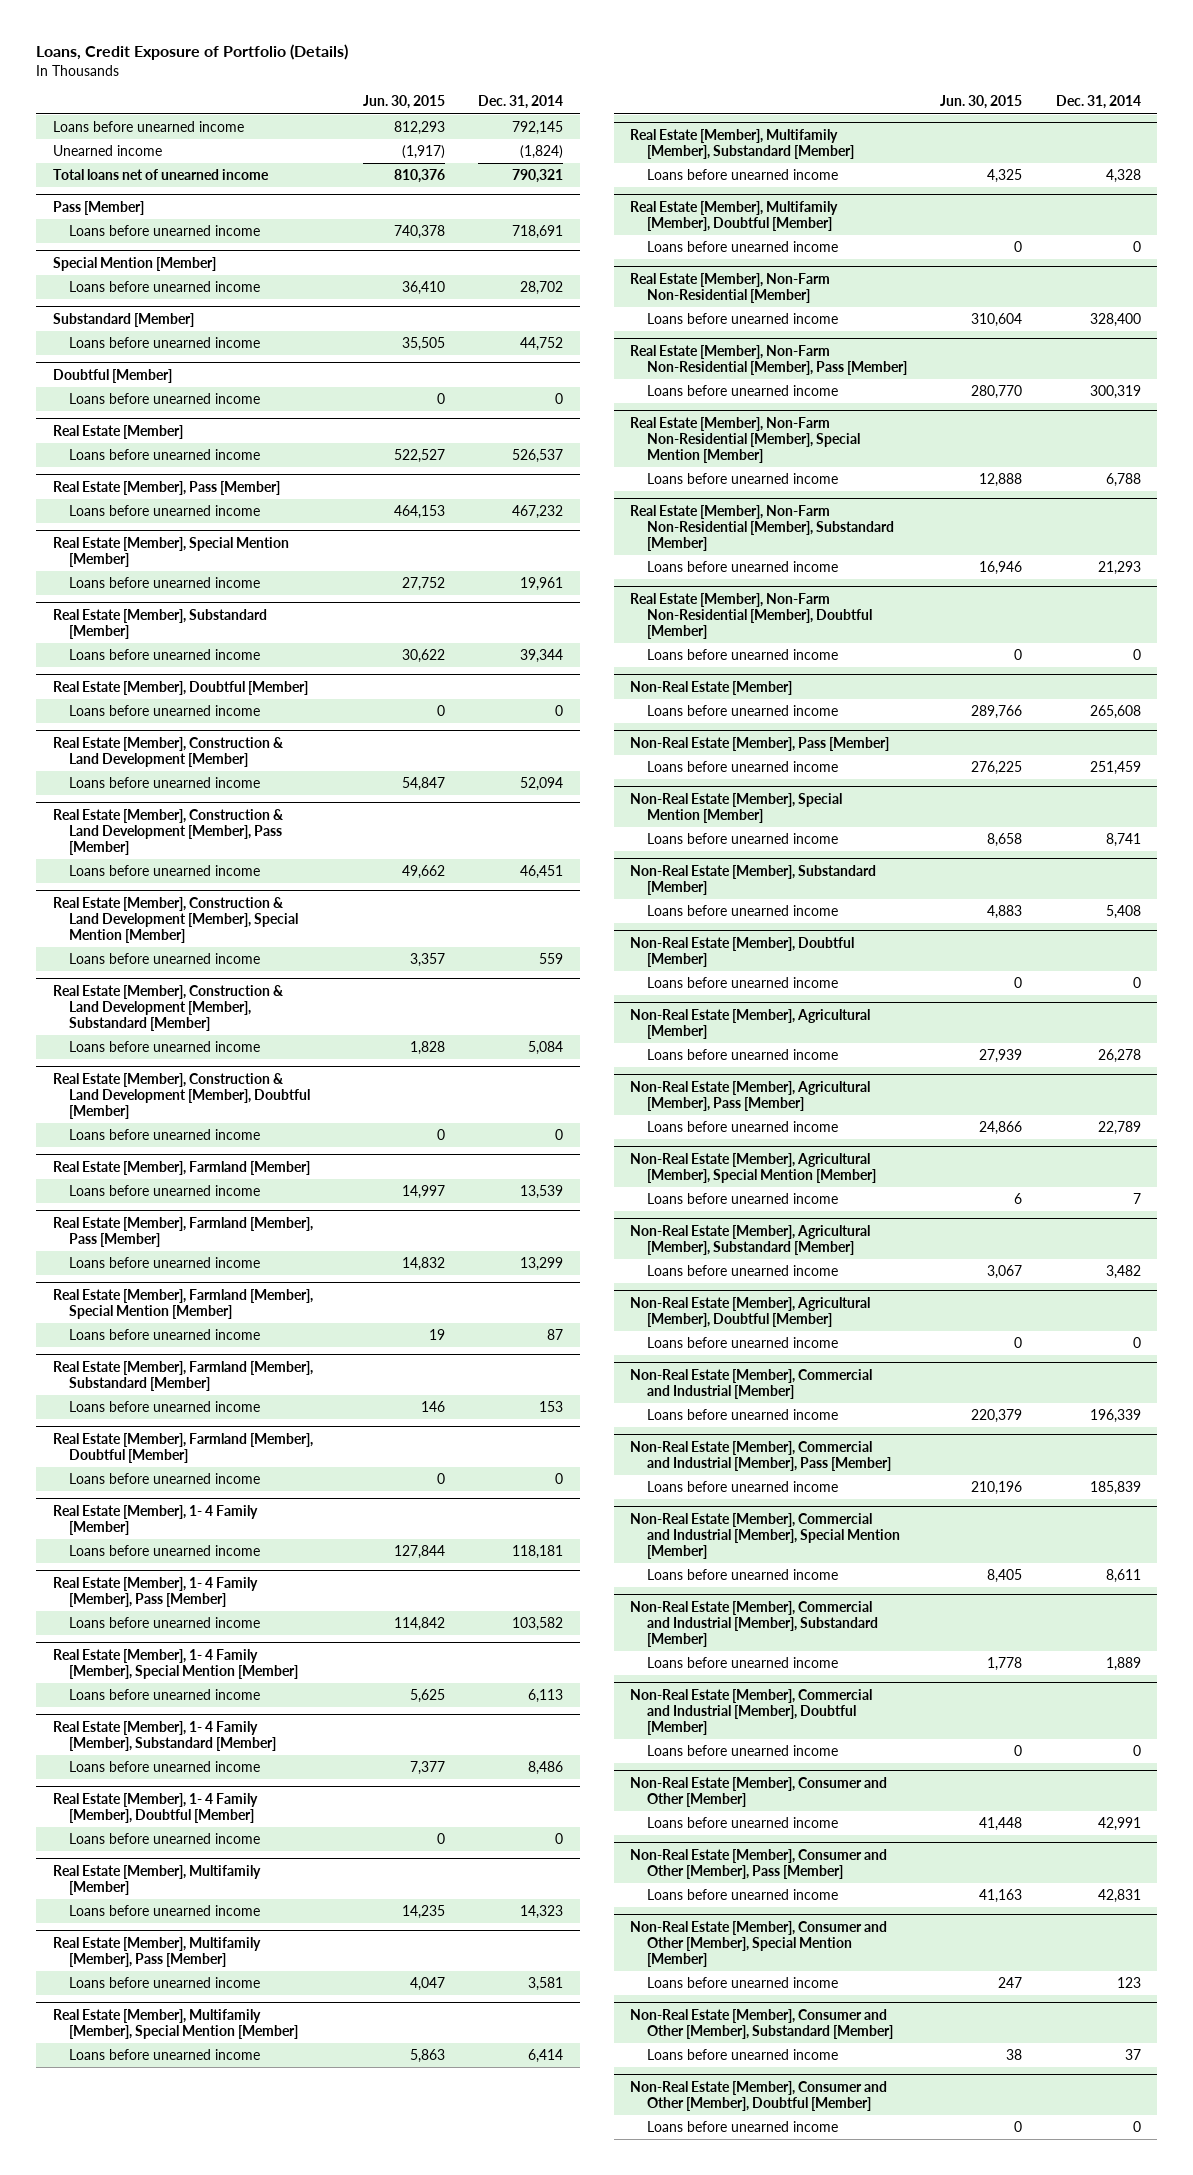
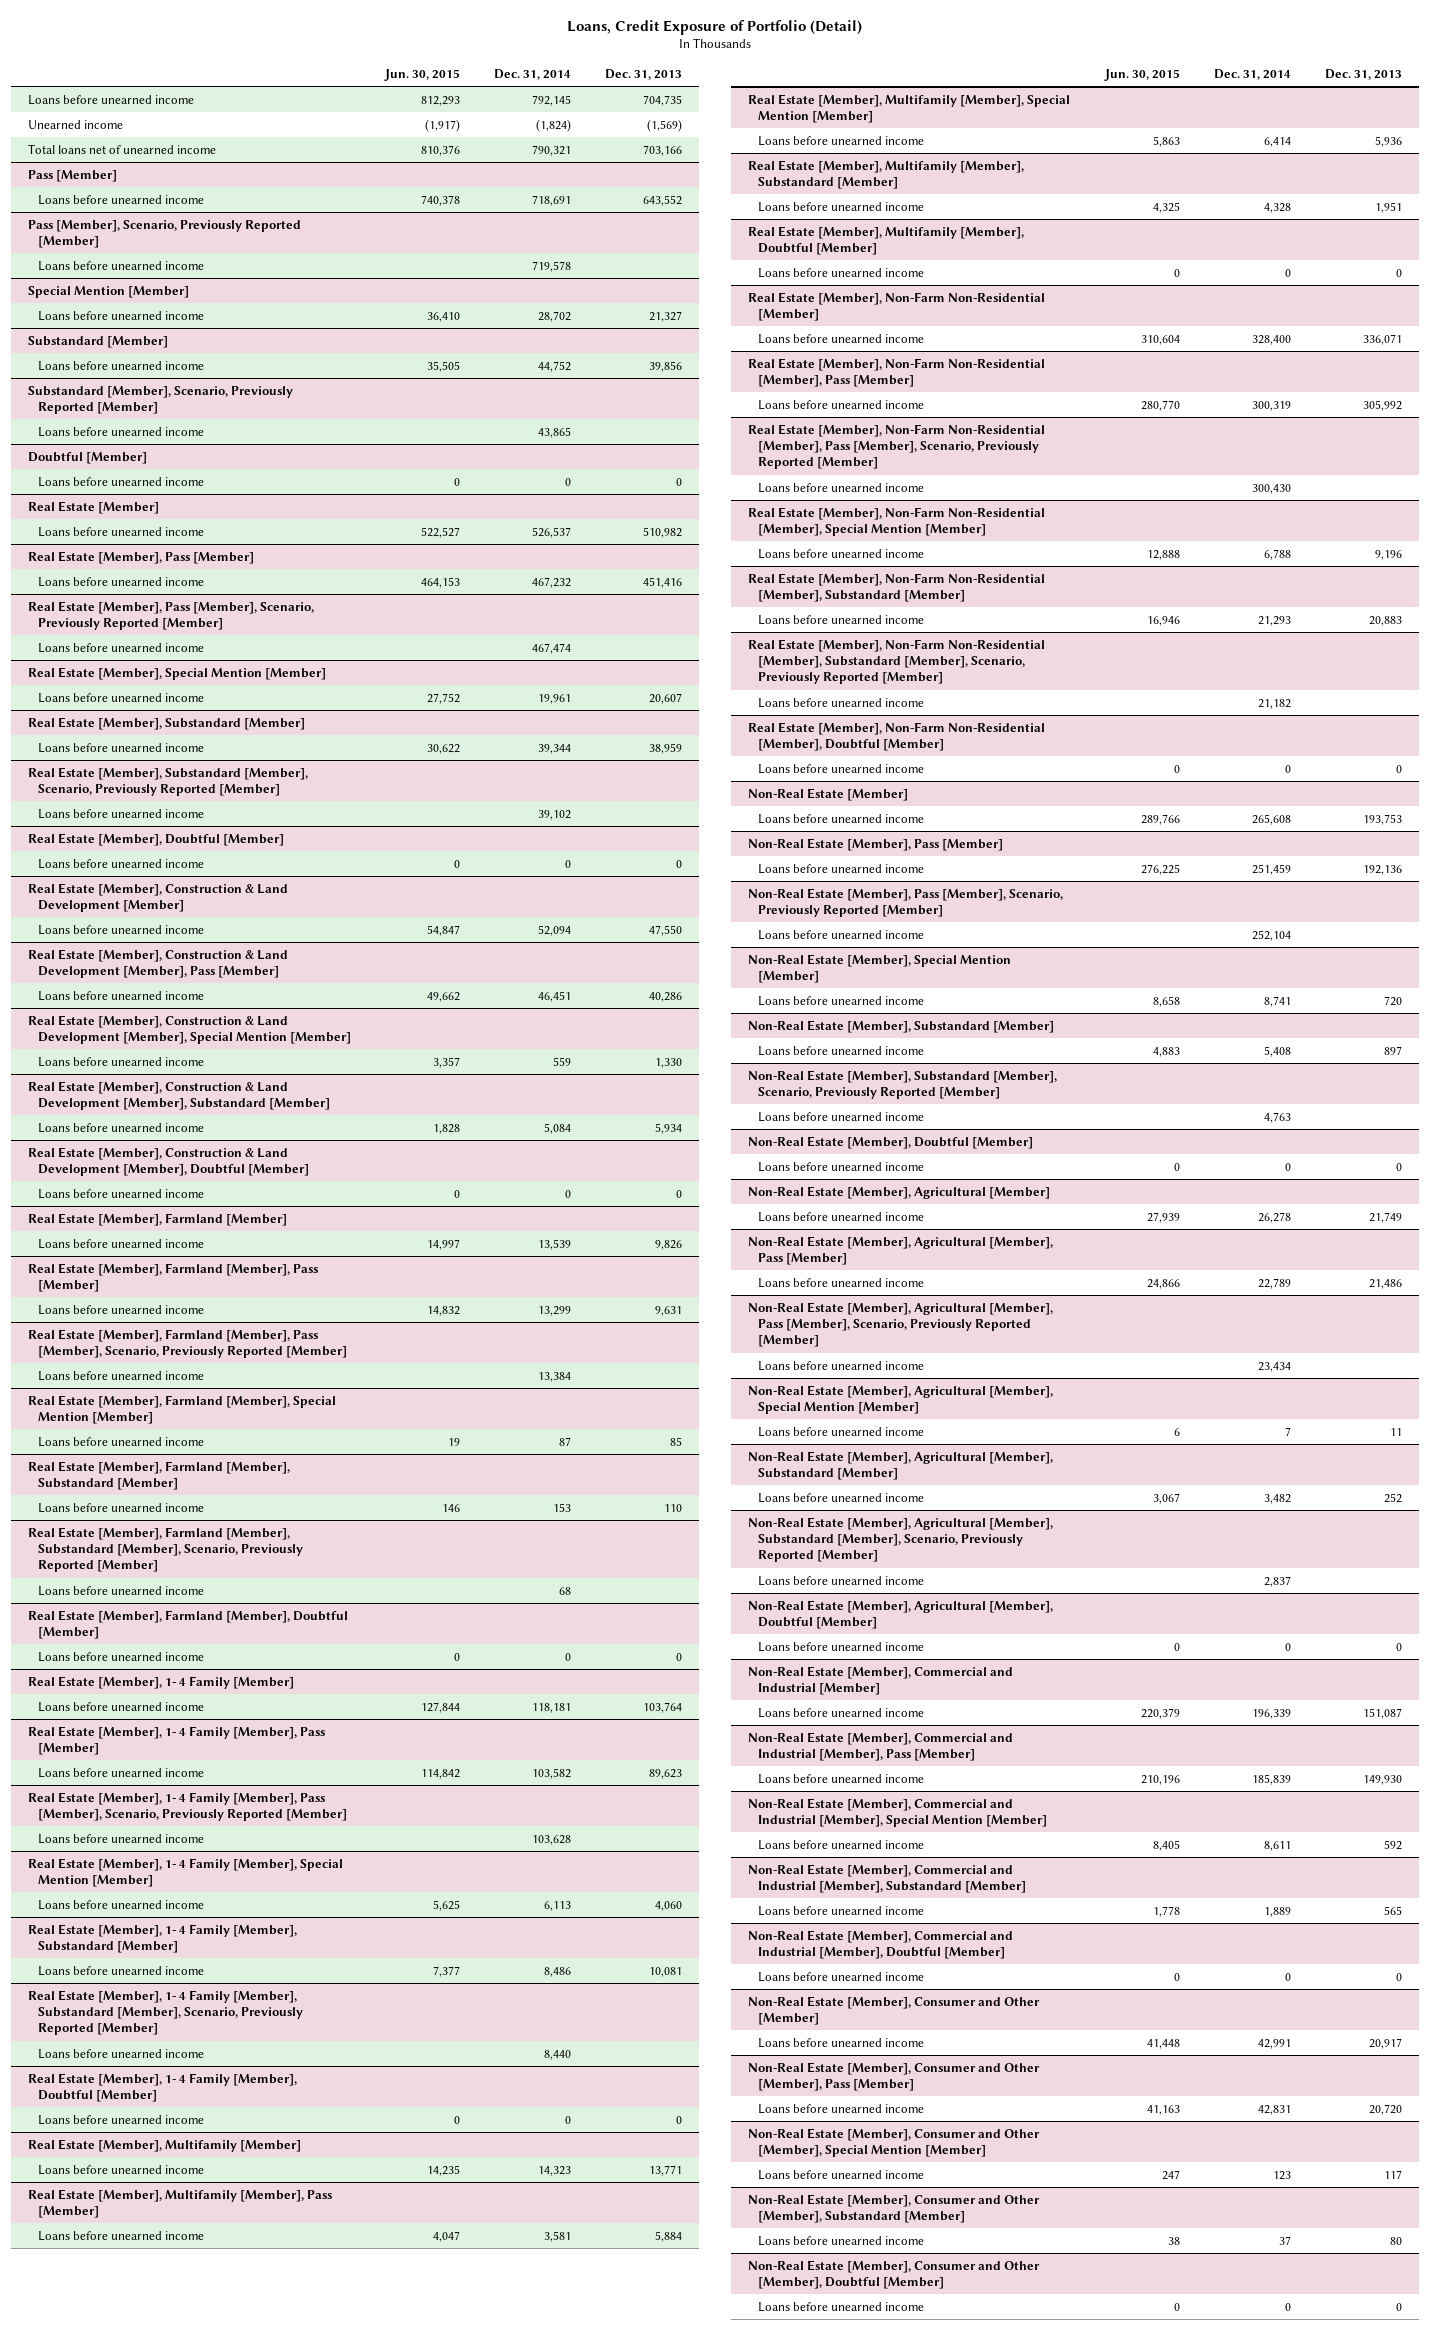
- Loans, Credit Exposure of Portfolio (Details)
+ Loans, Credit Exposure of Portfolio (Detail)
- | Jun. 30, 2015 | Dec. 31, 2014
+ | Jun. 30, 2015 | Dec. 31, 2014 | Dec. 31, 2013
+ Pass [Member], Scenario, Previously Reported [Member]
+ Loans before unearned income | | 719,578 |
+ Substandard [Member], Scenario, Previously Reported [Member]
+ Loans before unearned income | | 43,865 |
+ Real Estate [Member], Pass [Member], Scenario, Previously Reported [Member]
+ Loans before unearned income | | 467,474 |
+ Real Estate [Member], Substandard [Member], Scenario, Previously Reported [Member]
+ Loans before unearned income | | 39,102 |
+ Real Estate [Member], Farmland [Member], Pass [Member], Scenario, Previously Reported [Member]
+ Loans before unearned income | | 13,384 |
+ Real Estate [Member], Farmland [Member], Substandard [Member], Scenario, Previously Reported [Member]
+ Loans before unearned income | | 68 |
+ Real Estate [Member], 1- 4 Family [Member], Pass [Member], Scenario, Previously Reported [Member]
+ Loans before unearned income | | 103,628 |
+ Real Estate [Member], 1- 4 Family [Member], Substandard [Member], Scenario, Previously Reported [Member]
+ Loans before unearned income | | 8,440 |
+ Real Estate [Member], Non-Farm Non-Residential [Member], Pass [Member], Scenario, Previously Reported [Member]
+ Loans before unearned income | | 300,430 |
+ Real Estate [Member], Non-Farm Non-Residential [Member], Substandard [Member], Scenario, Previously Reported [Member]
+ Loans before unearned income | | 21,182 |
+ Non-Real Estate [Member], Pass [Member], Scenario, Previously Reported [Member]
+ Loans before unearned income | | 252,104 |
+ Non-Real Estate [Member], Substandard [Member], Scenario, Previously Reported [Member]
+ Loans before unearned income | | 4,763 |
+ Non-Real Estate [Member], Agricultural [Member], Pass [Member], Scenario, Previously Reported [Member]
+ Loans before unearned income | | 23,434 |
+ Non-Real Estate [Member], Agricultural [Member], Substandard [Member], Scenario, Previously Reported [Member]
+ Loans before unearned income | | 2,837 |

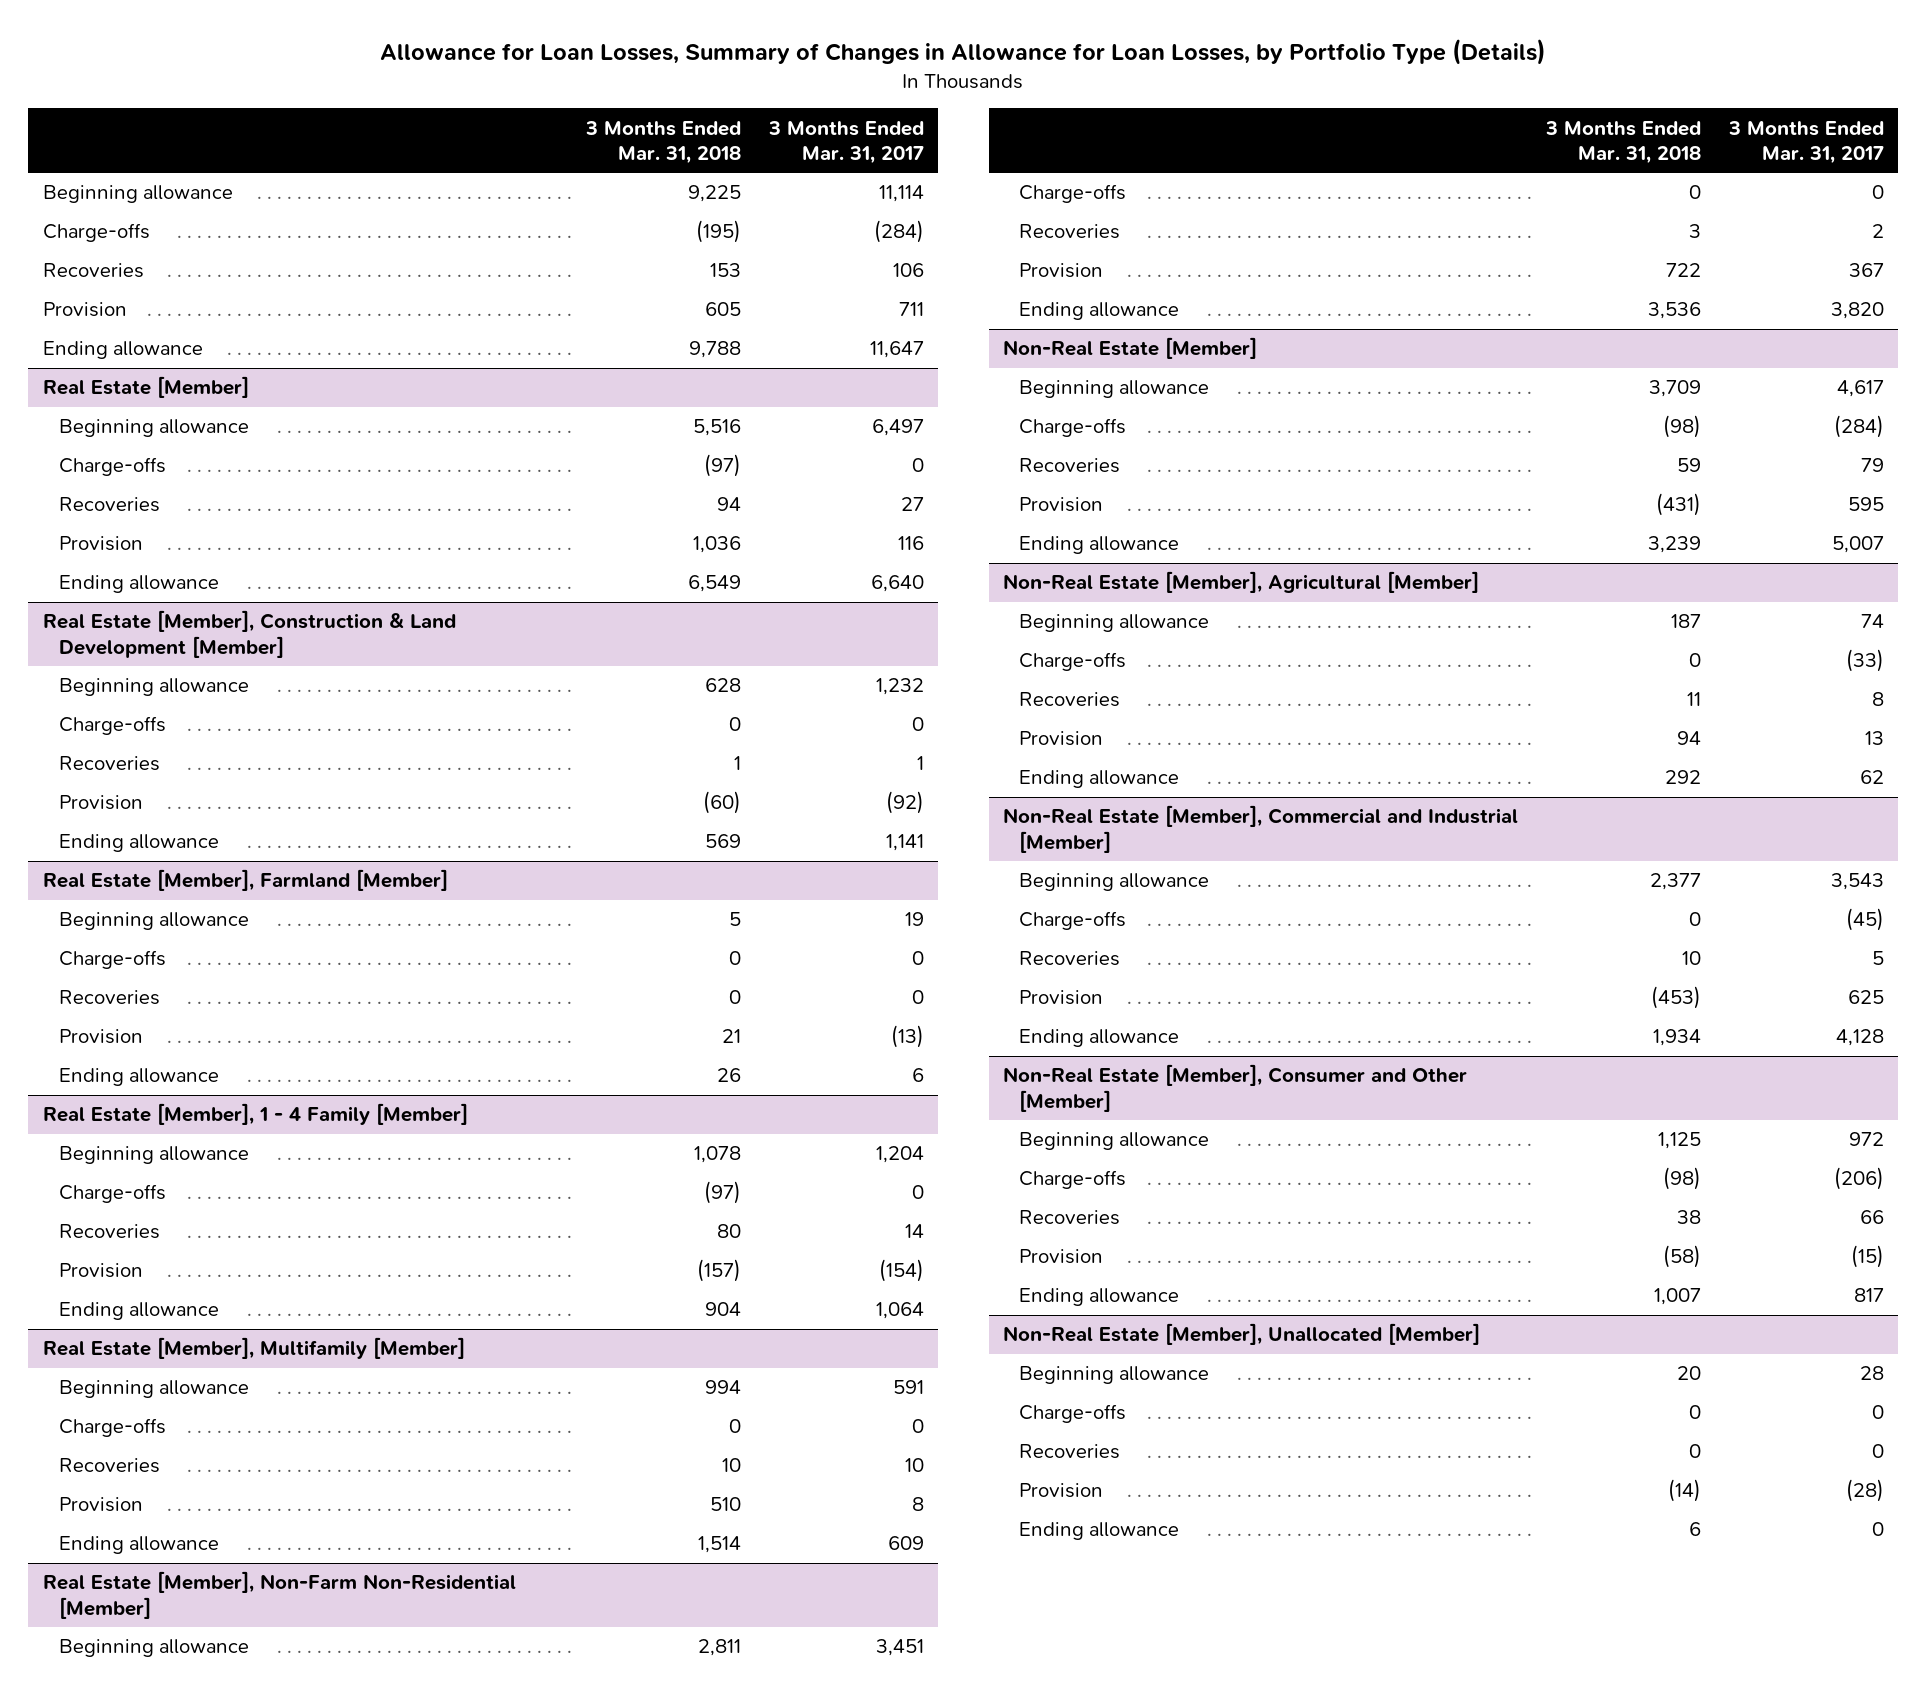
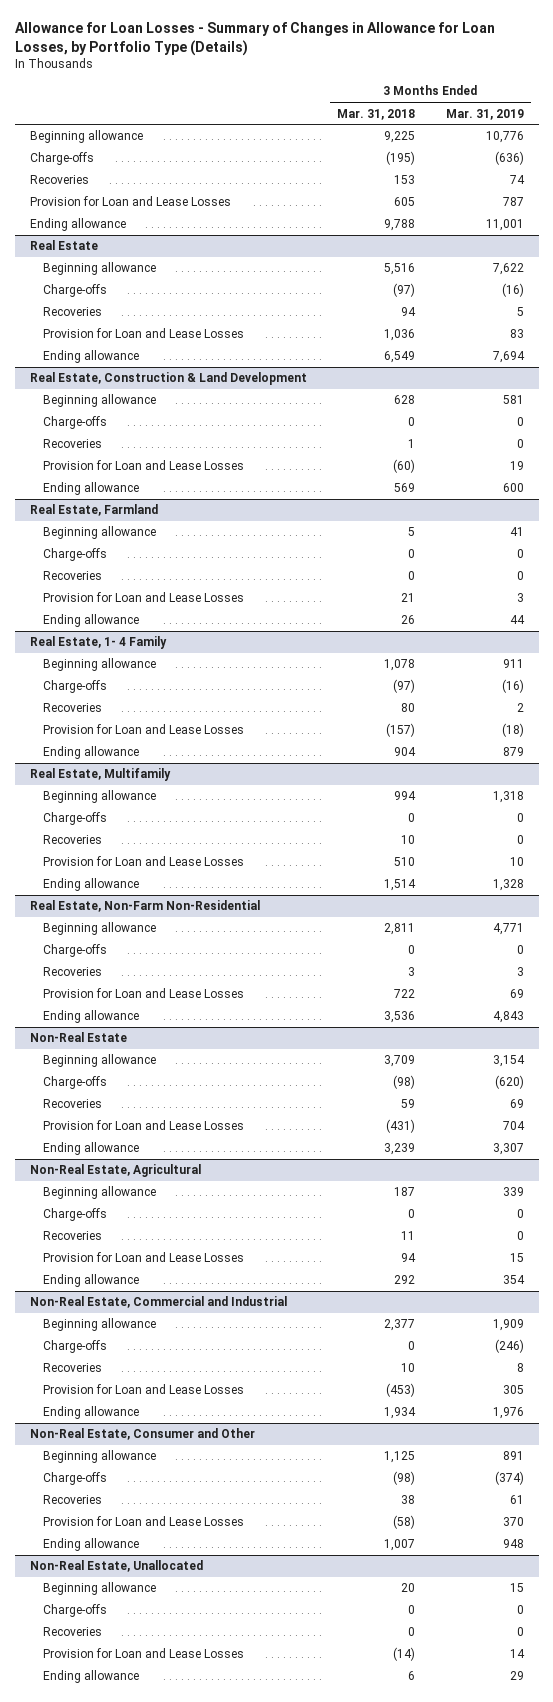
- Allowance for Loan Losses, Summary of Changes in Allowance for Loan Losses, by Portfolio Type (Details)
+ Allowance for Loan Losses - Summary of Changes in Allowance for Loan Losses, by Portfolio Type (Details)
- | 3 Months Ended Mar. 31, 2018 | 3 Months Ended Mar. 31, 2017
+ | 3 Months Ended Mar. 31, 2018 | 3 Months Ended Mar. 31, 2019
- Provision | 605 | 711
+ Provision for Loan and Lease Losses | 605 | 787
- Real Estate [Member]
+ Real Estate
- Provision | 1,036 | 116
+ Provision for Loan and Lease Losses | 1,036 | 83
- Real Estate [Member], Construction & Land Development [Member]
+ Real Estate, Construction & Land Development
- Provision | (60) | (92)
+ Provision for Loan and Lease Losses | (60) | 19
- Real Estate [Member], Farmland [Member]
+ Real Estate, Farmland
- Provision | 21 | (13)
+ Provision for Loan and Lease Losses | 21 | 3
- Real Estate [Member], 1 - 4 Family [Member]
+ Real Estate, 1- 4 Family
- Provision | (157) | (154)
+ Provision for Loan and Lease Losses | (157) | (18)
- Real Estate [Member], Multifamily [Member]
+ Real Estate, Multifamily
- Provision | 510 | 8
+ Provision for Loan and Lease Losses | 510 | 10
- Real Estate [Member], Non-Farm Non-Residential [Member]
+ Real Estate, Non-Farm Non-Residential
- Provision | 722 | 367
+ Provision for Loan and Lease Losses | 722 | 69
- Non-Real Estate [Member]
+ Non-Real Estate
- Provision | (431) | 595
+ Provision for Loan and Lease Losses | (431) | 704
- Non-Real Estate [Member], Agricultural [Member]
+ Non-Real Estate, Agricultural
- Provision | 94 | 13
+ Provision for Loan and Lease Losses | 94 | 15
- Non-Real Estate [Member], Commercial and Industrial [Member]
+ Non-Real Estate, Commercial and Industrial
- Provision | (453) | 625
+ Provision for Loan and Lease Losses | (453) | 305
- Non-Real Estate [Member], Consumer and Other [Member]
+ Non-Real Estate, Consumer and Other
- Provision | (58) | (15)
+ Provision for Loan and Lease Losses | (58) | 370
- Non-Real Estate [Member], Unallocated [Member]
+ Non-Real Estate, Unallocated
- Provision | (14) | (28)
+ Provision for Loan and Lease Losses | (14) | 14

